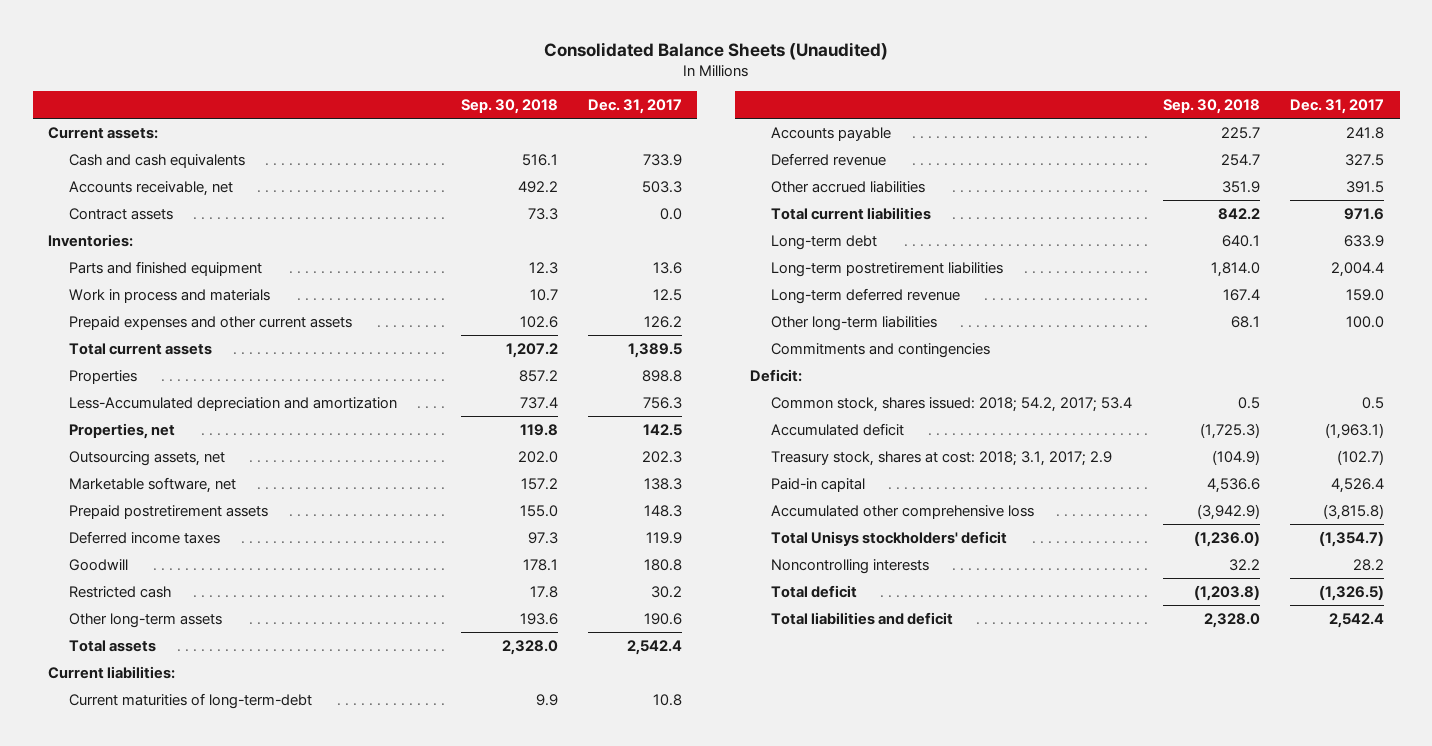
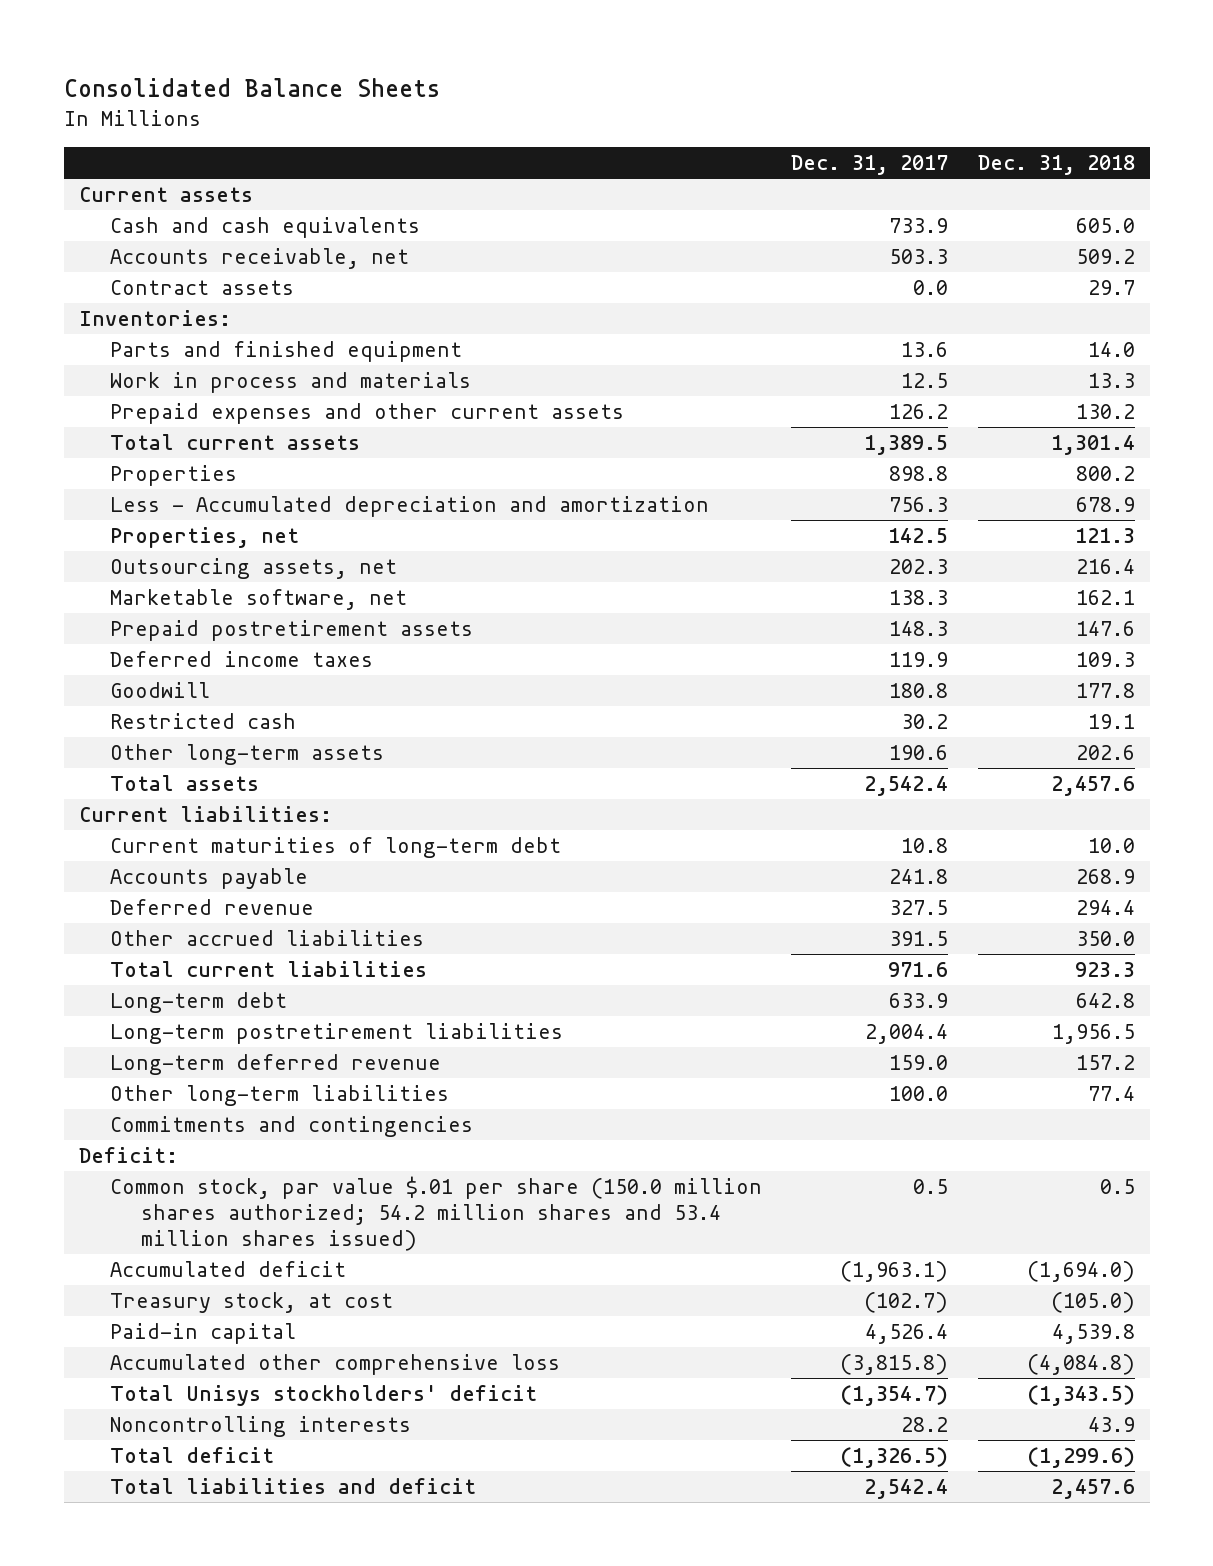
- Consolidated Balance Sheets (Unaudited)
+ Consolidated Balance Sheets
- | Sep. 30, 2018 | Dec. 31, 2017
+ | Dec. 31, 2017 | Dec. 31, 2018
- Current assets:
+ Current assets
- Less-Accumulated depreciation and amortization | 737.4 | 756.3
+ Less - Accumulated depreciation and amortization | 756.3 | 678.9
- Current maturities of long-term-debt | 9.9 | 10.8
+ Current maturities of long-term debt | 10.8 | 10.0
- Common stock, shares issued: 2018; 54.2, 2017; 53.4 | 0.5 | 0.5
+ Common stock, par value $.01 per share (150.0 million shares authorized; 54.2 million shares and 53.4 million shares issued) | 0.5 | 0.5
- Treasury stock, shares at cost: 2018; 3.1, 2017; 2.9 | (104.9) | (102.7)
+ Treasury stock, at cost | (102.7) | (105.0)

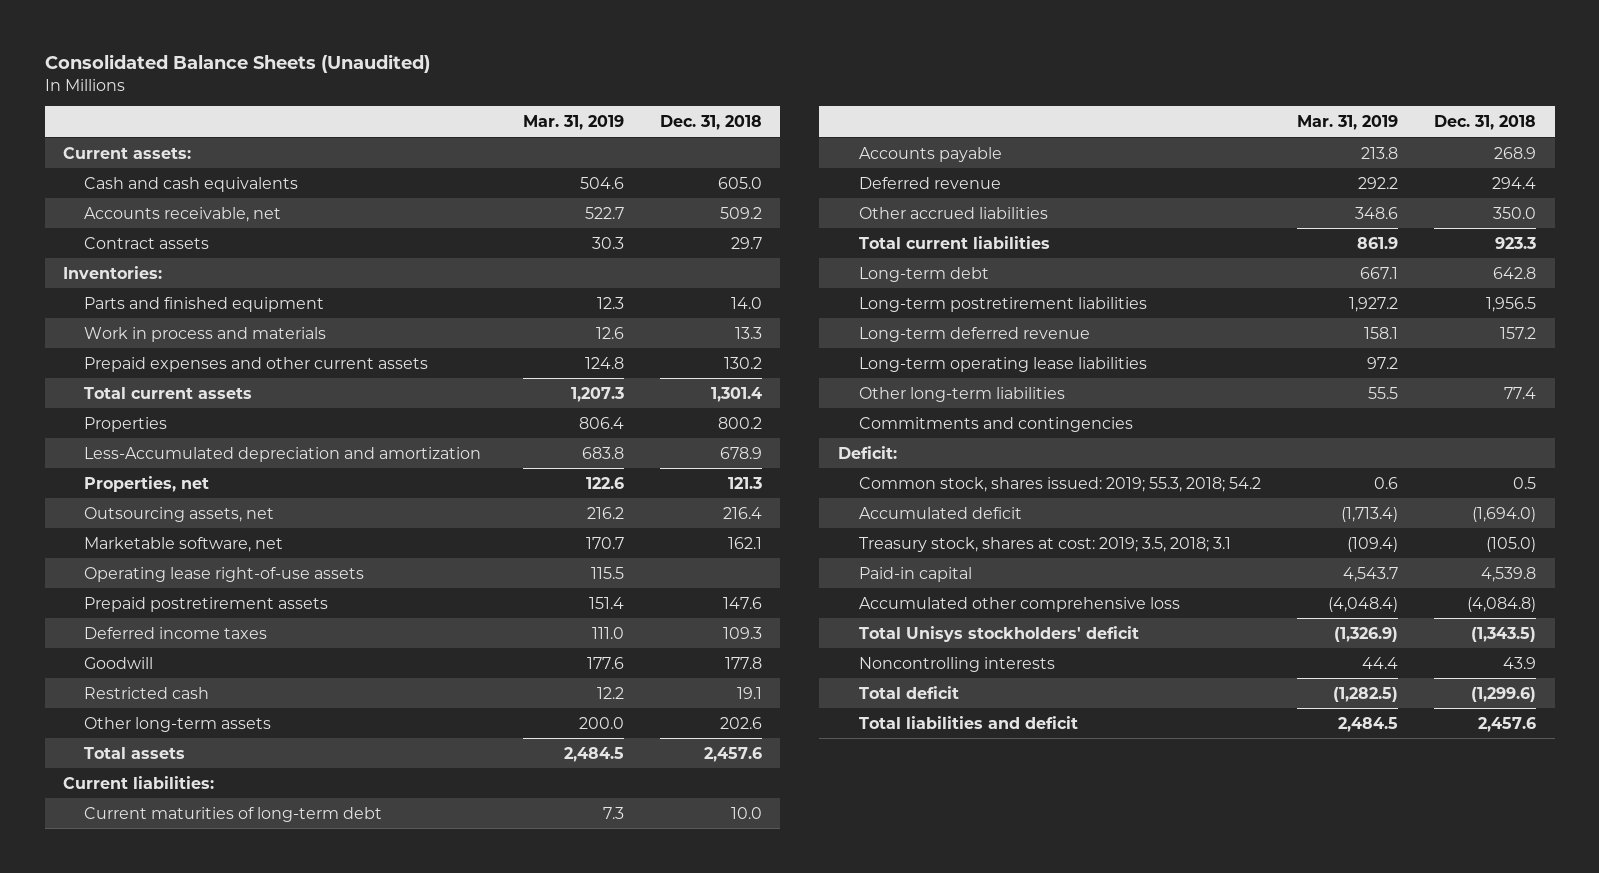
- Consolidated Balance Sheets
+ Consolidated Balance Sheets (Unaudited)
- | Dec. 31, 2017 | Dec. 31, 2018
+ | Mar. 31, 2019 | Dec. 31, 2018
- Current assets
+ Current assets:
- Less - Accumulated depreciation and amortization | 756.3 | 678.9
+ Less-Accumulated depreciation and amortization | 683.8 | 678.9
+ Operating lease right-of-use assets | 115.5 |
+ Long-term operating lease liabilities | 97.2 |
- Common stock, par value $.01 per share (150.0 million shares authorized; 54.2 million shares and 53.4 million shares issued) | 0.5 | 0.5
+ Common stock, shares issued: 2019; 55.3, 2018; 54.2 | 0.6 | 0.5
- Treasury stock, at cost | (102.7) | (105.0)
+ Treasury stock, shares at cost: 2019; 3.5, 2018; 3.1 | (109.4) | (105.0)

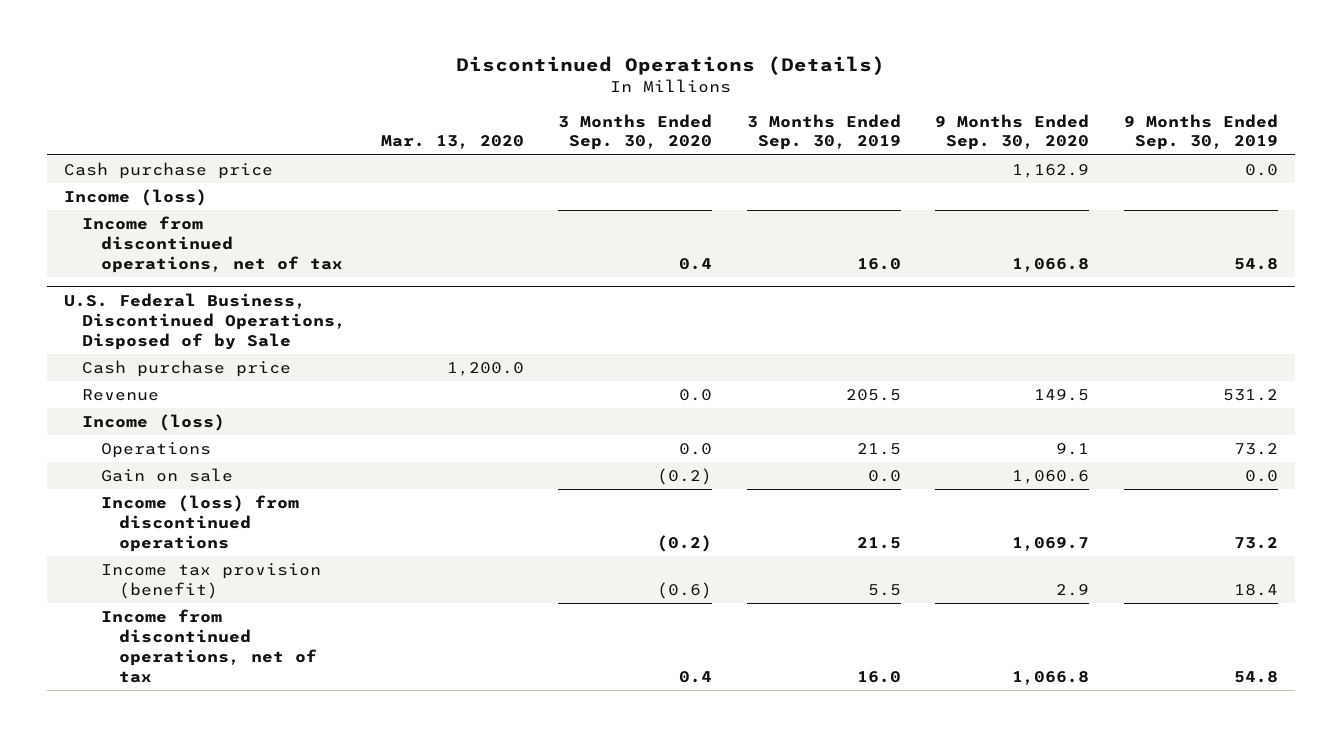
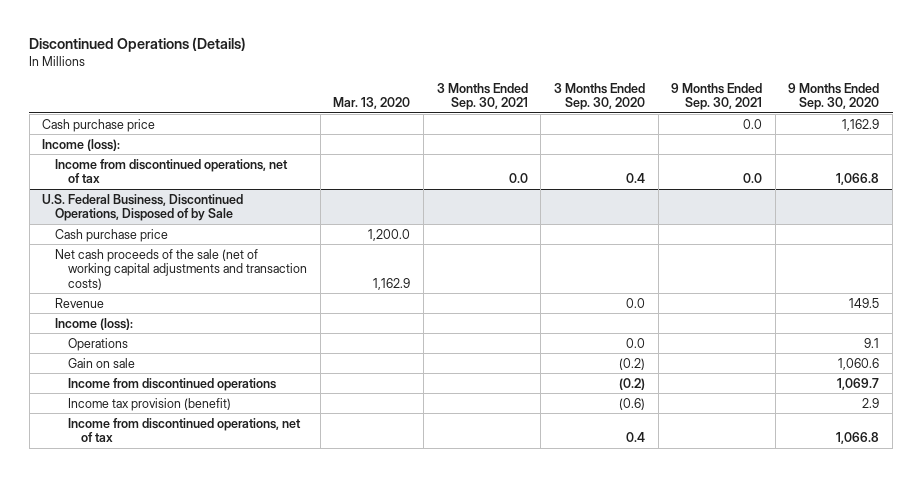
- | Mar. 13, 2020 | 3 Months Ended Sep. 30, 2020 | 3 Months Ended Sep. 30, 2019 | 9 Months Ended Sep. 30, 2020 | 9 Months Ended Sep. 30, 2019
+ | Mar. 13, 2020 | 3 Months Ended Sep. 30, 2021 | 3 Months Ended Sep. 30, 2020 | 9 Months Ended Sep. 30, 2021 | 9 Months Ended Sep. 30, 2020
- Income (loss)
+ Income (loss):
@ U.S. Federal Business, Discontinued Operations, Disposed of by Sale
+ Net cash proceeds of the sale (net of working capital adjustments and transaction costs) | 1,162.9 | | | |
- Income (loss)
+ Income (loss):
- Income (loss) from discontinued operations | | (0.2) | 21.5 | 1,069.7 | 73.2
+ Income from discontinued operations | | | (0.2) | | 1,069.7

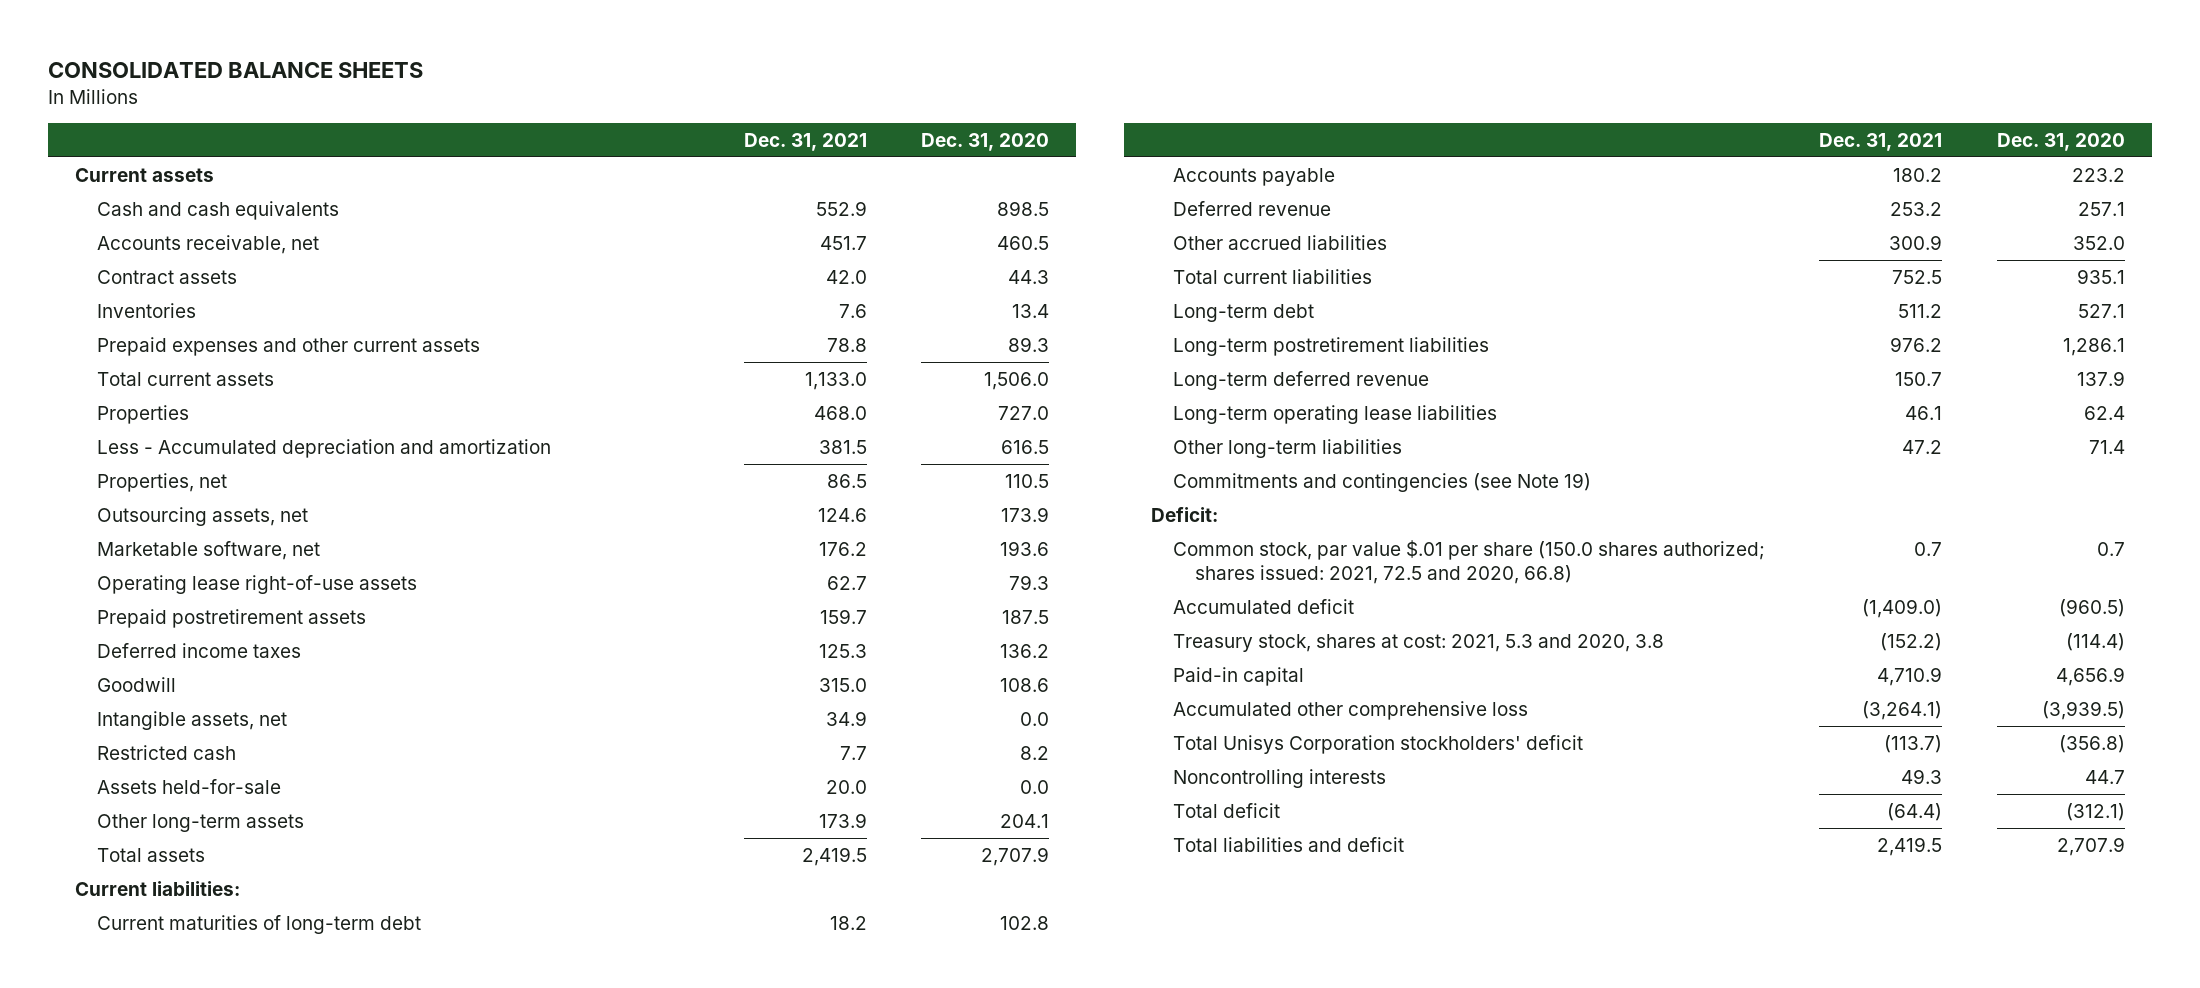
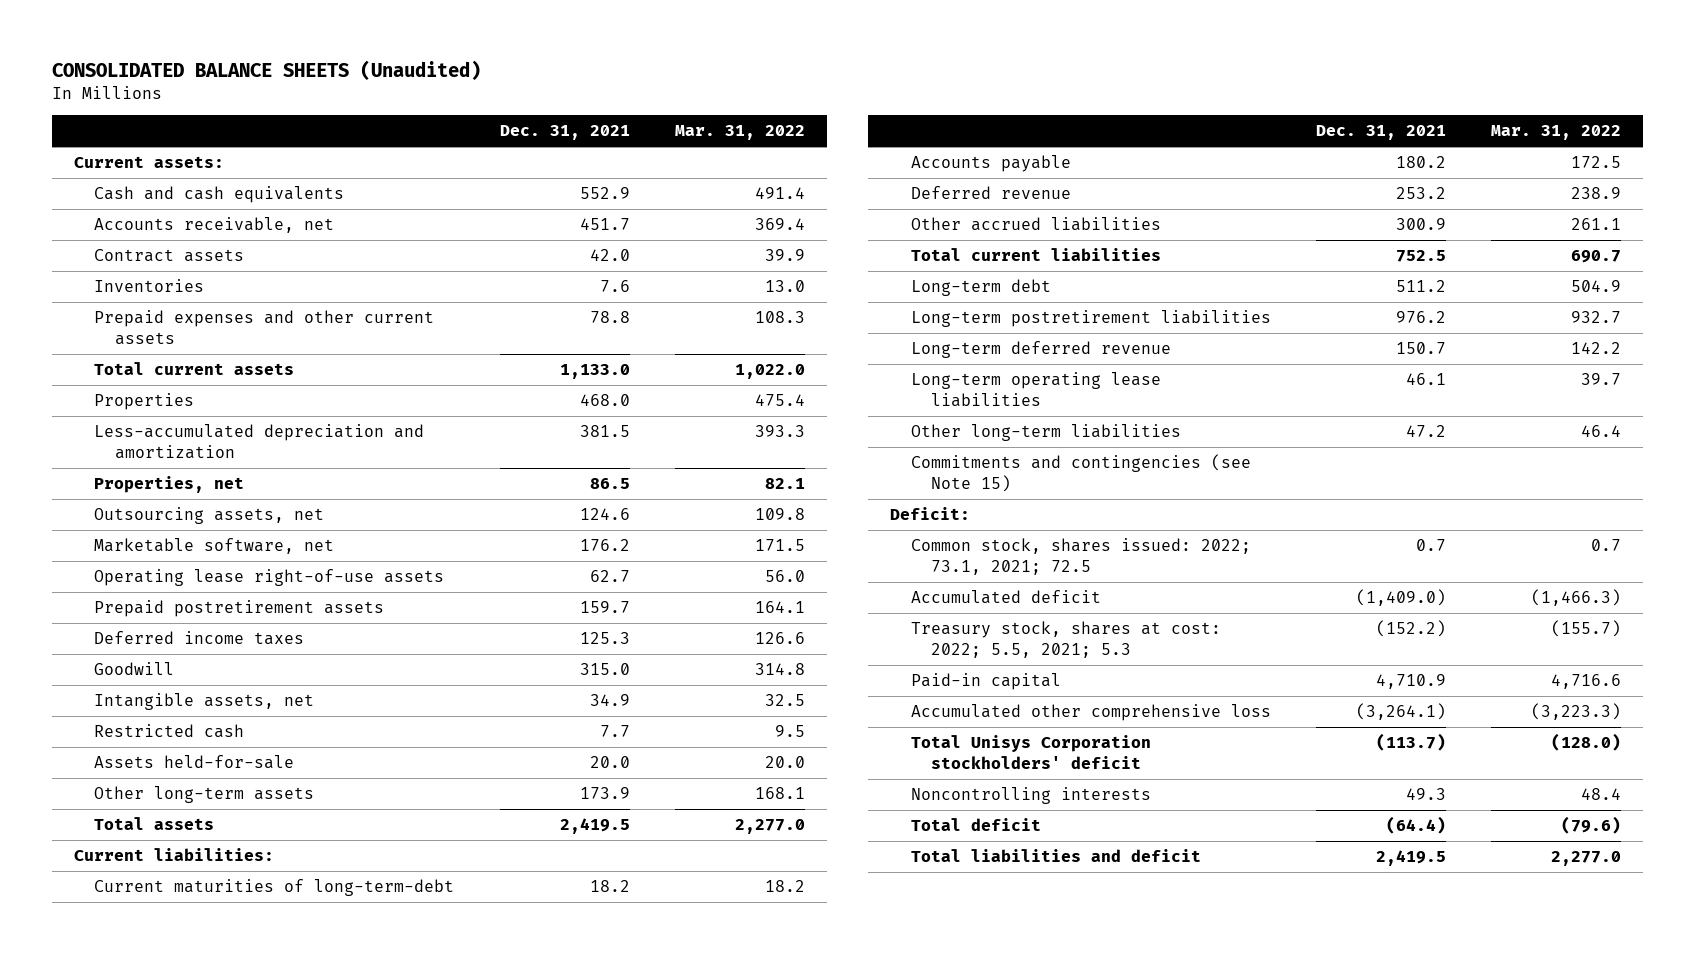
- CONSOLIDATED BALANCE SHEETS
+ CONSOLIDATED BALANCE SHEETS (Unaudited)
- | Dec. 31, 2021 | Dec. 31, 2020
+ | Dec. 31, 2021 | Mar. 31, 2022
- Current assets
+ Current assets:
- Less - Accumulated depreciation and amortization | 381.5 | 616.5
+ Less-accumulated depreciation and amortization | 381.5 | 393.3
- Current maturities of long-term debt | 18.2 | 102.8
+ Current maturities of long-term-debt | 18.2 | 18.2
- Commitments and contingencies (see Note 19)
+ Commitments and contingencies (see Note 15)
- Common stock, par value $.01 per share (150.0 shares authorized; shares issued: 2021, 72.5 and 2020, 66.8) | 0.7 | 0.7
+ Common stock, shares issued: 2022; 73.1, 2021; 72.5 | 0.7 | 0.7
- Treasury stock, shares at cost: 2021, 5.3 and 2020, 3.8 | (152.2) | (114.4)
+ Treasury stock, shares at cost: 2022; 5.5, 2021; 5.3 | (152.2) | (155.7)

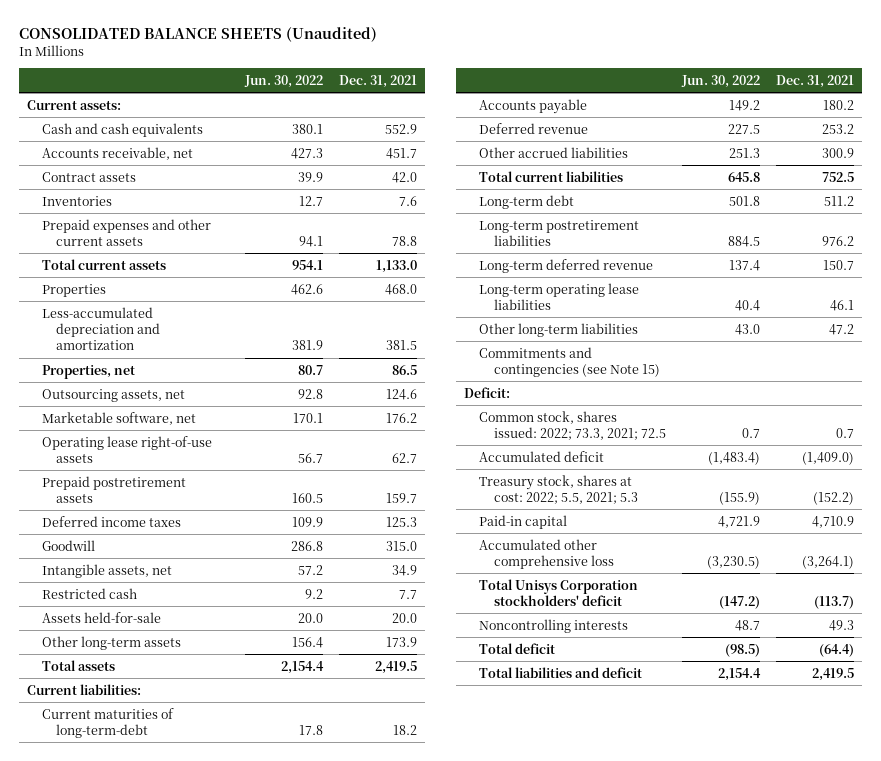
- | Dec. 31, 2021 | Mar. 31, 2022
+ | Jun. 30, 2022 | Dec. 31, 2021
- Common stock, shares issued: 2022; 73.1, 2021; 72.5 | 0.7 | 0.7
+ Common stock, shares issued: 2022; 73.3, 2021; 72.5 | 0.7 | 0.7

